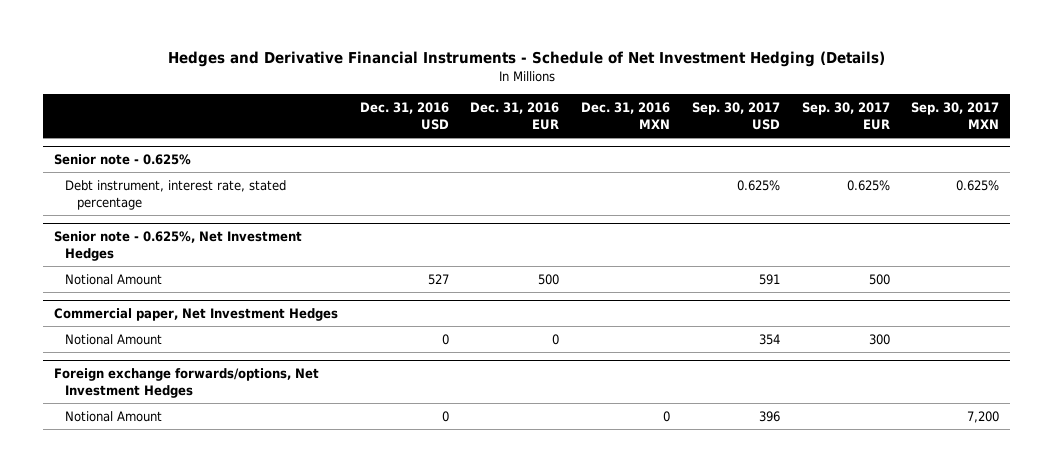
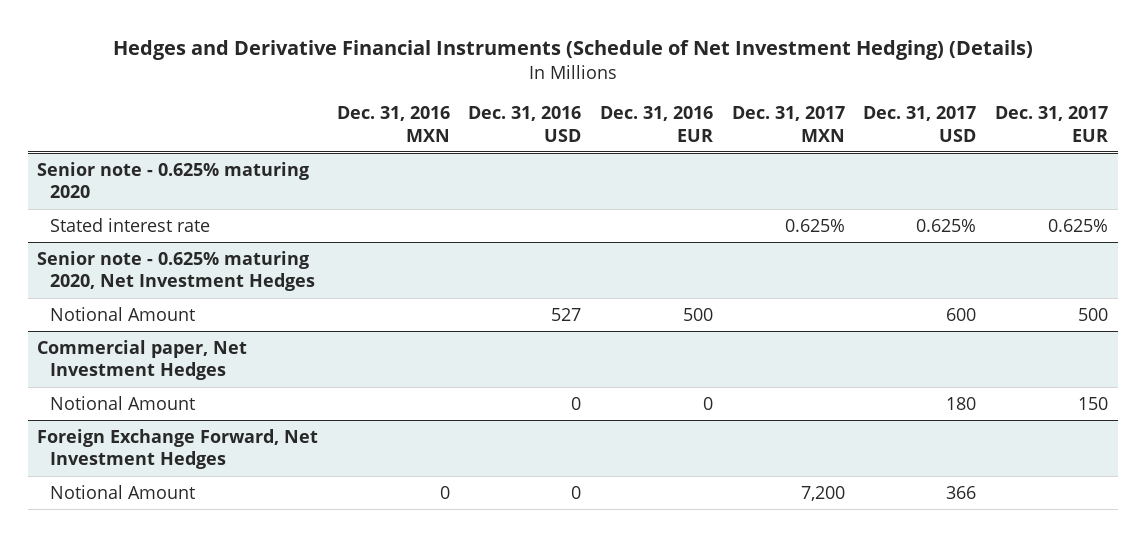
- Hedges and Derivative Financial Instruments - Schedule of Net Investment Hedging (Details)
+ Hedges and Derivative Financial Instruments (Schedule of Net Investment Hedging) (Details)
- | Dec. 31, 2016 USD | Dec. 31, 2016 EUR | Dec. 31, 2016 MXN | Sep. 30, 2017 USD | Sep. 30, 2017 EUR | Sep. 30, 2017 MXN
+ | Dec. 31, 2016 MXN | Dec. 31, 2016 USD | Dec. 31, 2016 EUR | Dec. 31, 2017 MXN | Dec. 31, 2017 USD | Dec. 31, 2017 EUR
- Senior note - 0.625%
- Debt instrument, interest rate, stated percentage | | | | 0.625% | 0.625% | 0.625%
- Senior note - 0.625%, Net Investment Hedges
+ Senior note - 0.625% maturing 2020
+ Stated interest rate | | | | 0.625% | 0.625% | 0.625%
+ Senior note - 0.625% maturing 2020, Net Investment Hedges
- Foreign exchange forwards/options, Net Investment Hedges
+ Foreign Exchange Forward, Net Investment Hedges

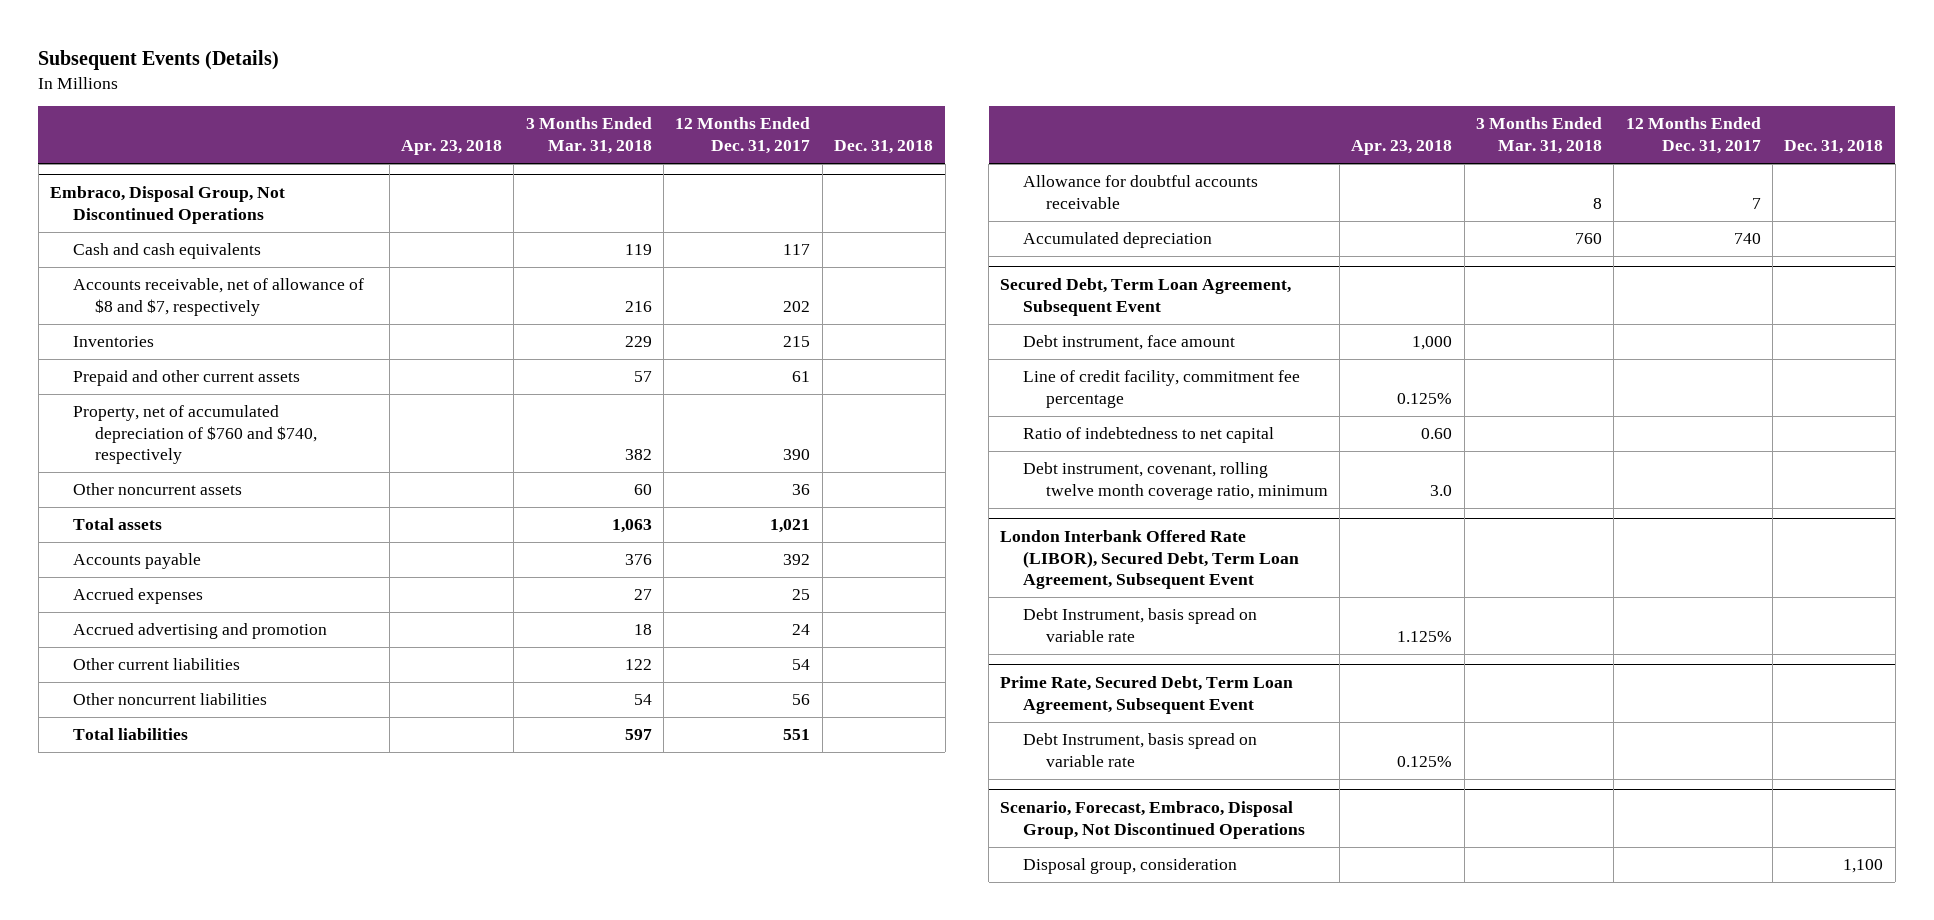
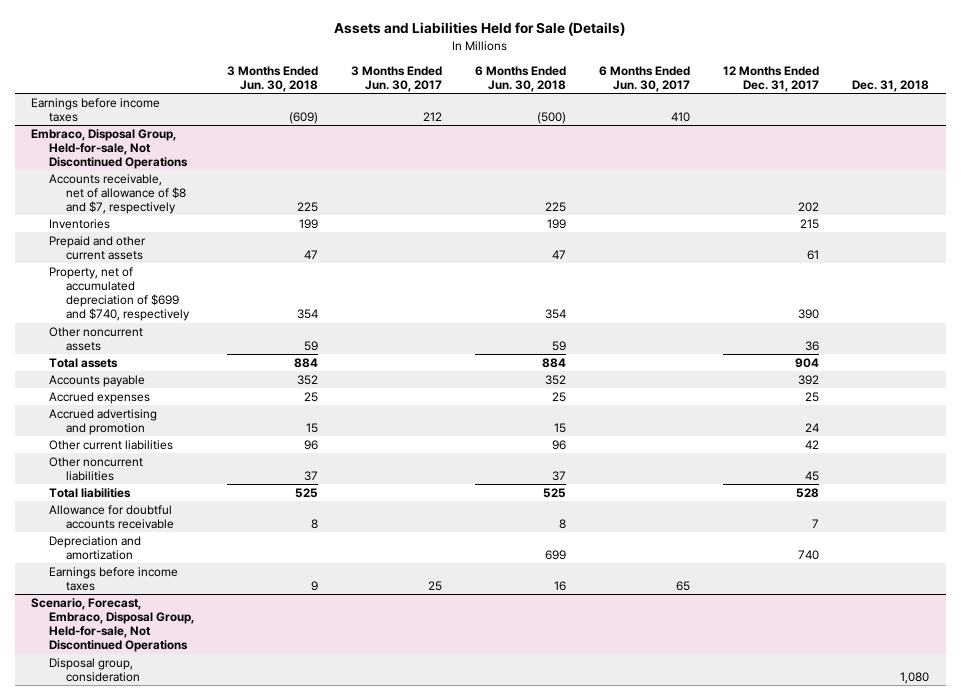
- Subsequent Events (Details)
+ Assets and Liabilities Held for Sale (Details)
- | Apr. 23, 2018 | 3 Months Ended Mar. 31, 2018 | 12 Months Ended Dec. 31, 2017 | Dec. 31, 2018
+ | 3 Months Ended Jun. 30, 2018 | 3 Months Ended Jun. 30, 2017 | 6 Months Ended Jun. 30, 2018 | 6 Months Ended Jun. 30, 2017 | 12 Months Ended Dec. 31, 2017 | Dec. 31, 2018
- Embraco, Disposal Group, Not Discontinued Operations
- Cash and cash equivalents | | 119 | 117 |
+ Earnings before income taxes | (609) | 212 | (500) | 410 | |
+ Embraco, Disposal Group, Held-for-sale, Not Discontinued Operations
- Property, net of accumulated depreciation of $760 and $740, respectively | | 382 | 390 |
+ Property, net of accumulated depreciation of $699 and $740, respectively | 354 | | 354 | | 390 |
- Total assets | | 1,063 | 1,021 |
+ Total assets | 884 | | 884 | | 904 |
- Other current liabilities | | 122 | 54 |
- Other noncurrent liabilities | | 54 | 56 |
- Total liabilities | | 597 | 551 |
+ Other current liabilities | 96 | | 96 | | 42 |
+ Other noncurrent liabilities | 37 | | 37 | | 45 |
+ Total liabilities | 525 | | 525 | | 528 |
- Accumulated depreciation | | 760 | 740 |
- Secured Debt, Term Loan Agreement, Subsequent Event
- Debt instrument, face amount | 1,000 | | |
- Line of credit facility, commitment fee percentage | 0.125% | | |
- Ratio of indebtedness to net capital | 0.60 | | |
- Debt instrument, covenant, rolling twelve month coverage ratio, minimum | 3.0 | | |
- London Interbank Offered Rate (LIBOR), Secured Debt, Term Loan Agreement, Subsequent Event
- Debt Instrument, basis spread on variable rate | 1.125% | | |
- Prime Rate, Secured Debt, Term Loan Agreement, Subsequent Event
- Debt Instrument, basis spread on variable rate | 0.125% | | |
- Scenario, Forecast, Embraco, Disposal Group, Not Discontinued Operations
- Disposal group, consideration | | | | 1,100
+ Depreciation and amortization | | | 699 | | 740 |
+ Earnings before income taxes | 9 | 25 | 16 | 65 | |
+ Scenario, Forecast, Embraco, Disposal Group, Held-for-sale, Not Discontinued Operations
+ Disposal group, consideration | | | | | | 1,080

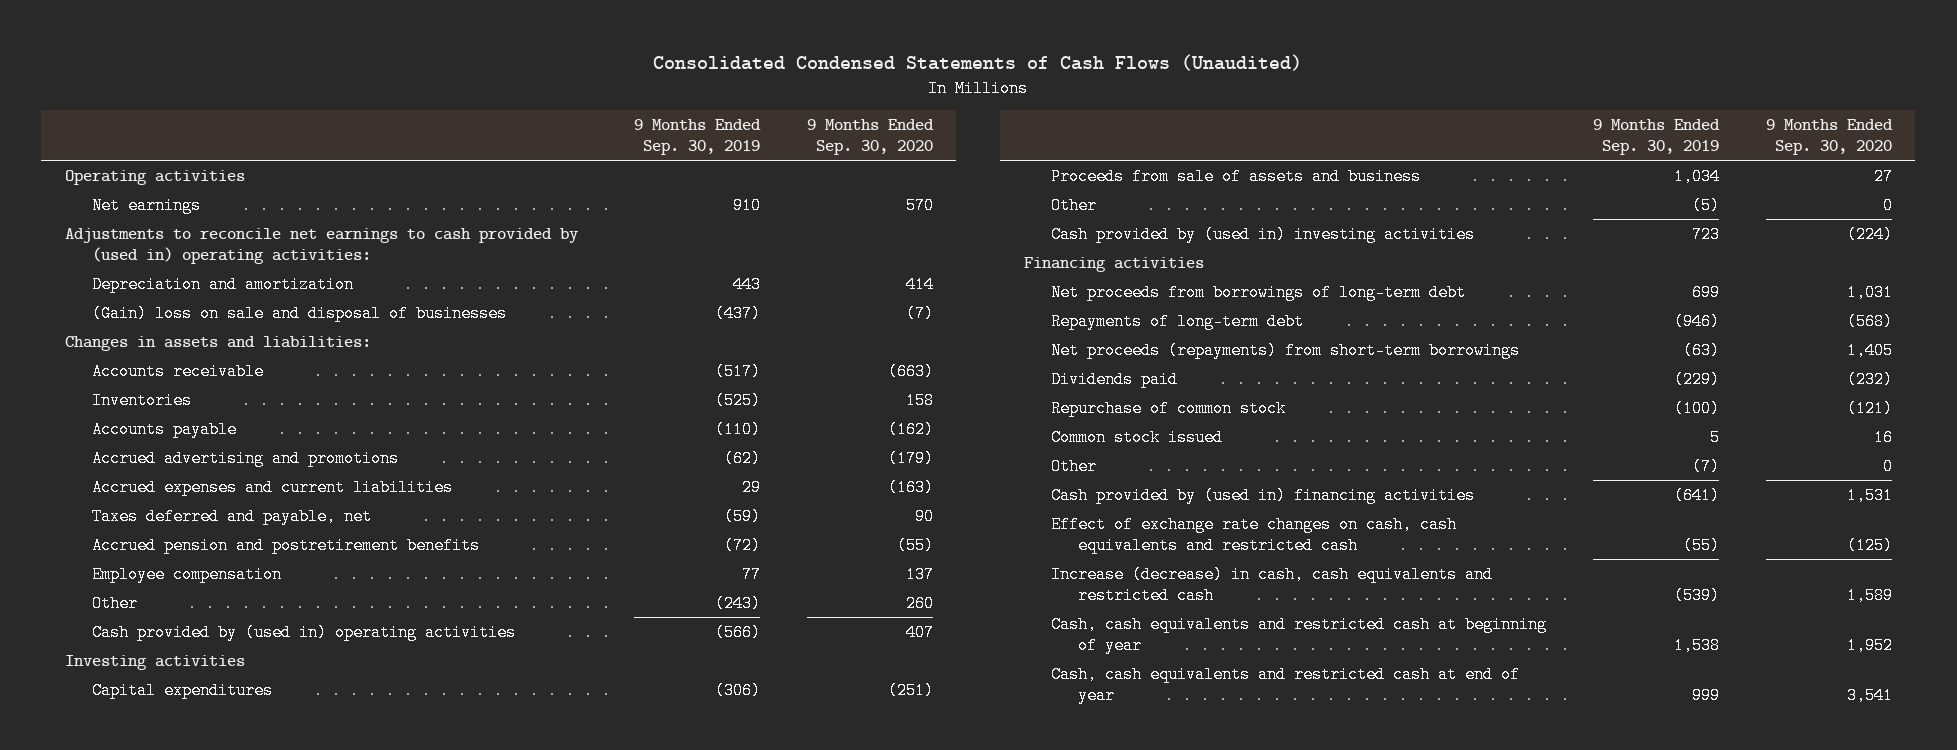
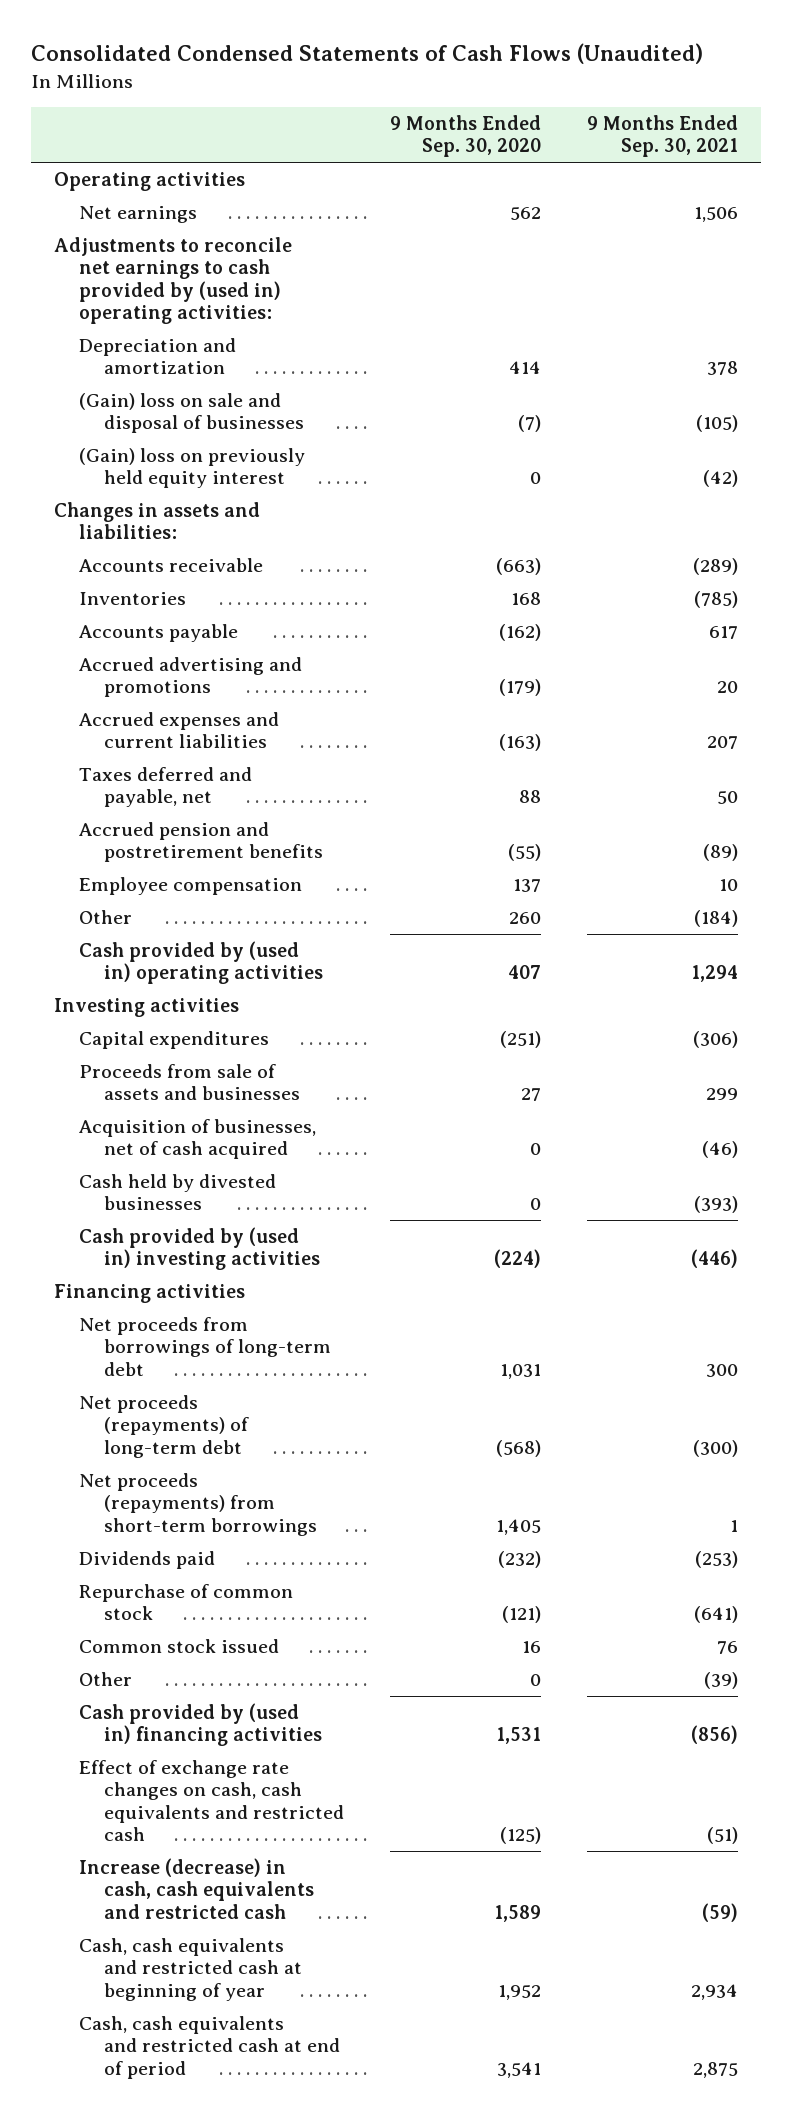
- | 9 Months Ended Sep. 30, 2019 | 9 Months Ended Sep. 30, 2020
+ | 9 Months Ended Sep. 30, 2020 | 9 Months Ended Sep. 30, 2021
- Net earnings | 910 | 570
+ Net earnings | 562 | 1,506
+ (Gain) loss on previously held equity interest | 0 | (42)
- Inventories | (525) | 158
+ Inventories | 168 | (785)
- Taxes deferred and payable, net | (59) | 90
+ Taxes deferred and payable, net | 88 | 50
- Proceeds from sale of assets and business | 1,034 | 27
- Other | (5) | 0
+ Proceeds from sale of assets and businesses | 27 | 299
+ Acquisition of businesses, net of cash acquired | 0 | (46)
+ Cash held by divested businesses | 0 | (393)
- Repayments of long-term debt | (946) | (568)
+ Net proceeds (repayments) of long-term debt | (568) | (300)
- Cash, cash equivalents and restricted cash at end of year | 999 | 3,541
+ Cash, cash equivalents and restricted cash at end of period | 3,541 | 2,875

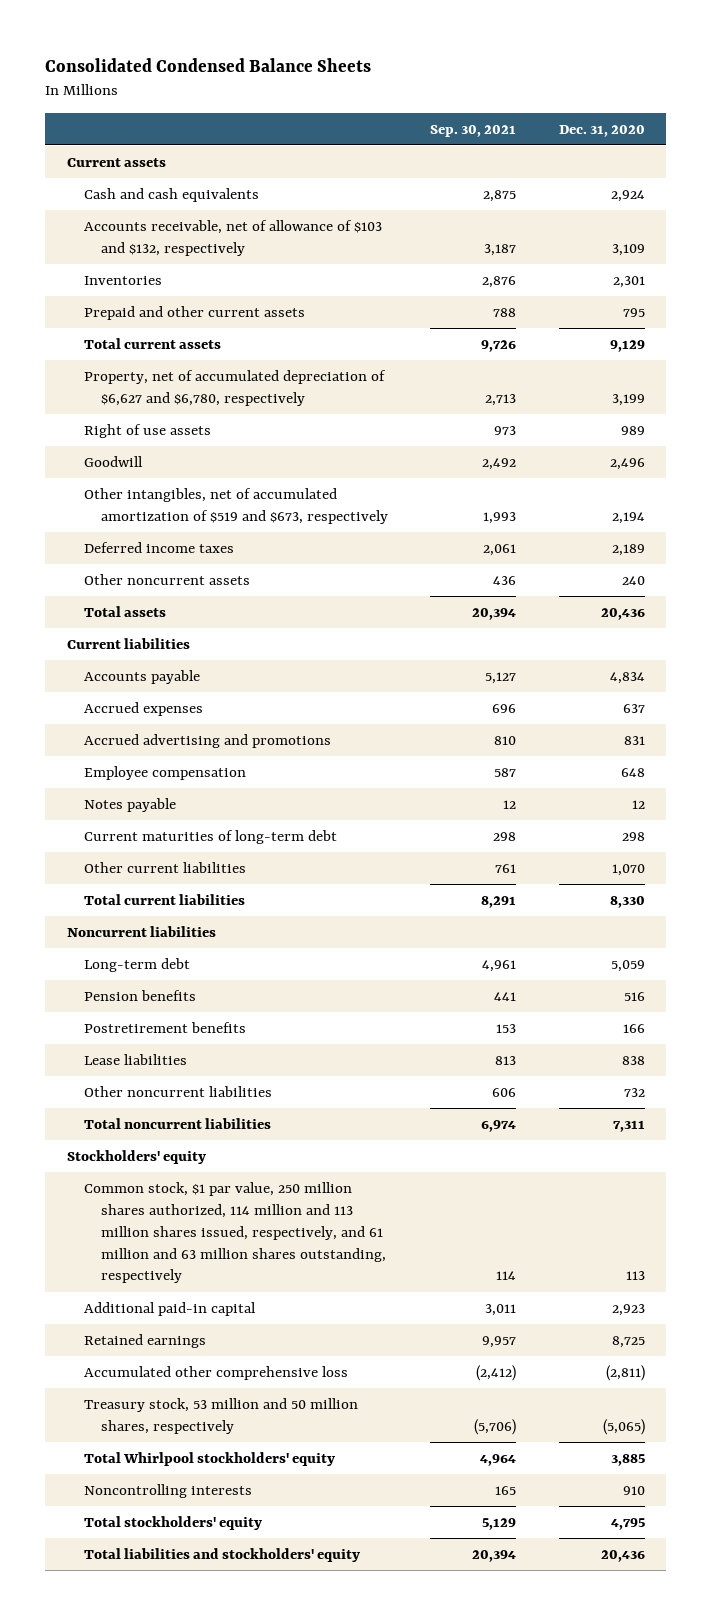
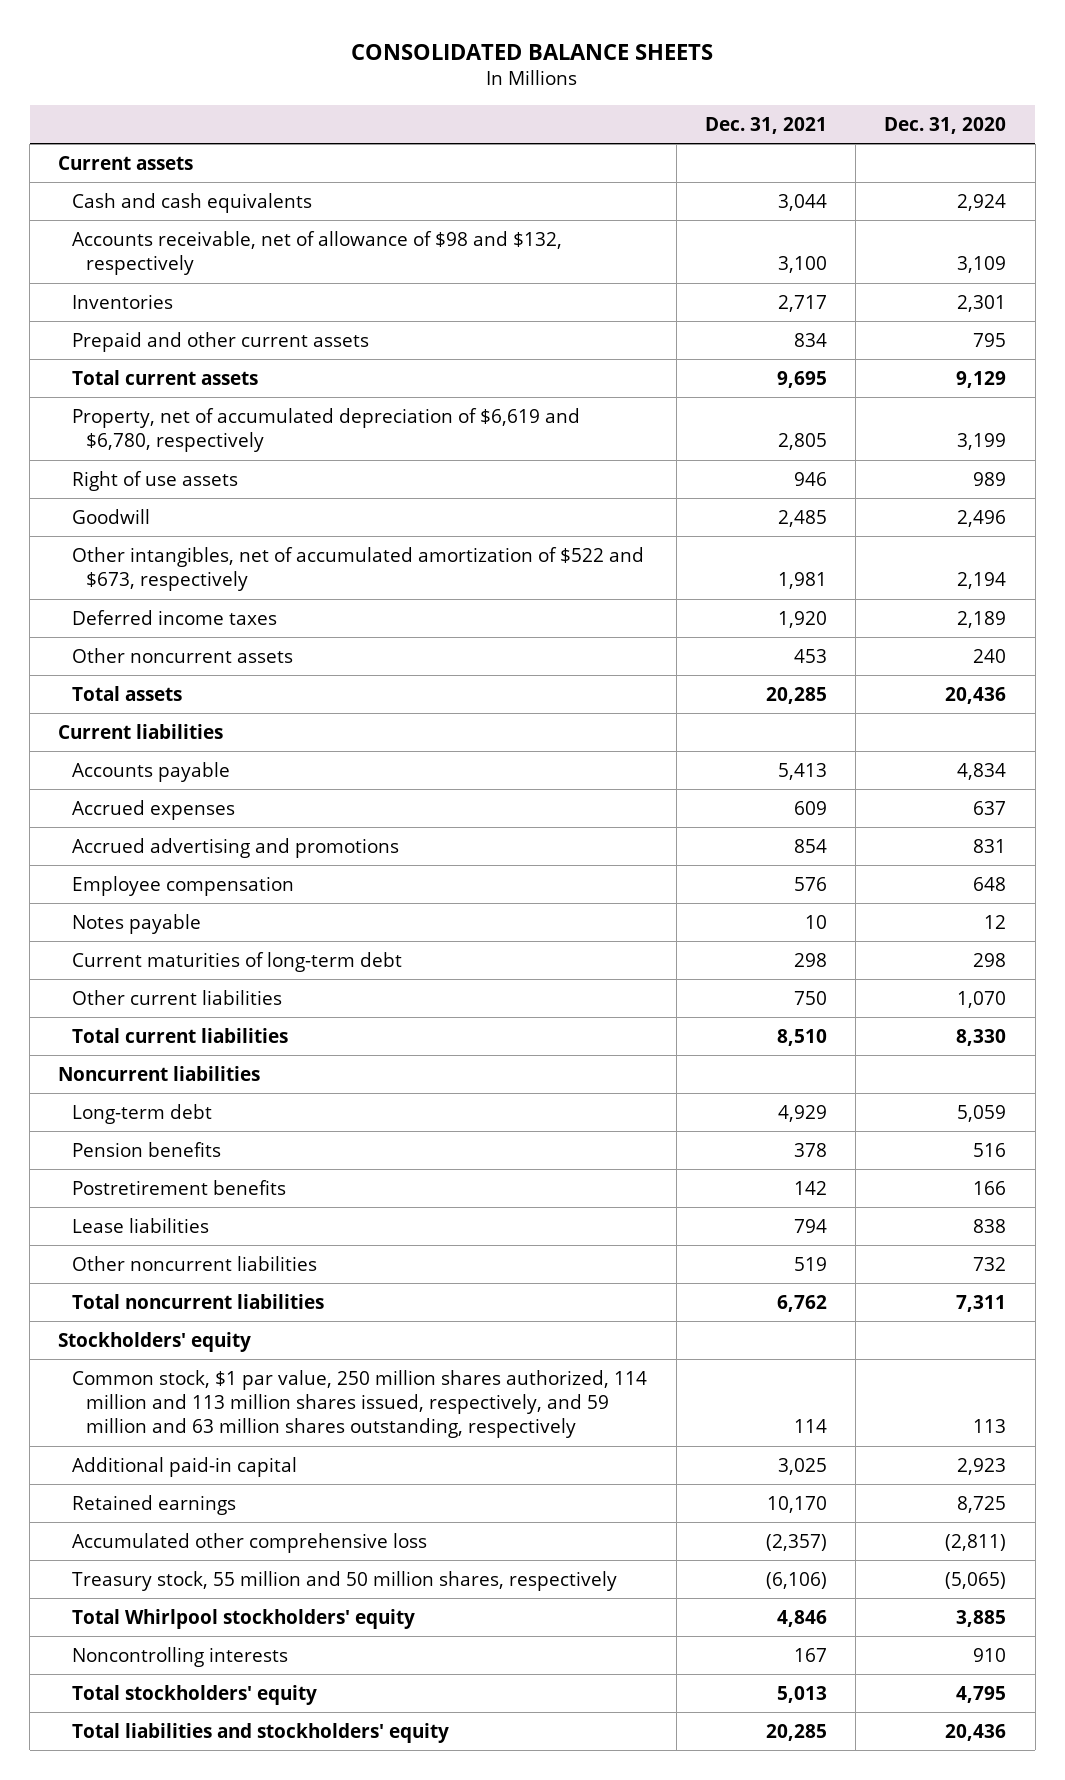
- Consolidated Condensed Balance Sheets
+ CONSOLIDATED BALANCE SHEETS
- | Sep. 30, 2021 | Dec. 31, 2020
+ | Dec. 31, 2021 | Dec. 31, 2020
- Accounts receivable, net of allowance of $103 and $132, respectively | 3,187 | 3,109
+ Accounts receivable, net of allowance of $98 and $132, respectively | 3,100 | 3,109
- Property, net of accumulated depreciation of $6,627 and $6,780, respectively | 2,713 | 3,199
+ Property, net of accumulated depreciation of $6,619 and $6,780, respectively | 2,805 | 3,199
- Other intangibles, net of accumulated amortization of $519 and $673, respectively | 1,993 | 2,194
+ Other intangibles, net of accumulated amortization of $522 and $673, respectively | 1,981 | 2,194
- Common stock, $1 par value, 250 million shares authorized, 114 million and 113 million shares issued, respectively, and 61 million and 63 million shares outstanding, respectively | 114 | 113
+ Common stock, $1 par value, 250 million shares authorized, 114 million and 113 million shares issued, respectively, and 59 million and 63 million shares outstanding, respectively | 114 | 113
- Treasury stock, 53 million and 50 million shares, respectively | (5,706) | (5,065)
+ Treasury stock, 55 million and 50 million shares, respectively | (6,106) | (5,065)

